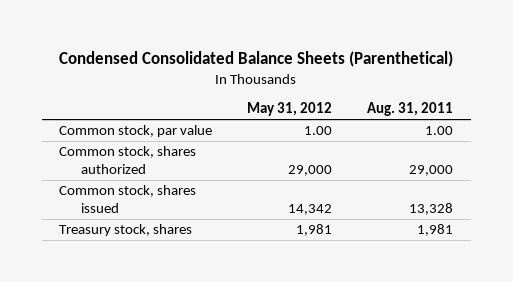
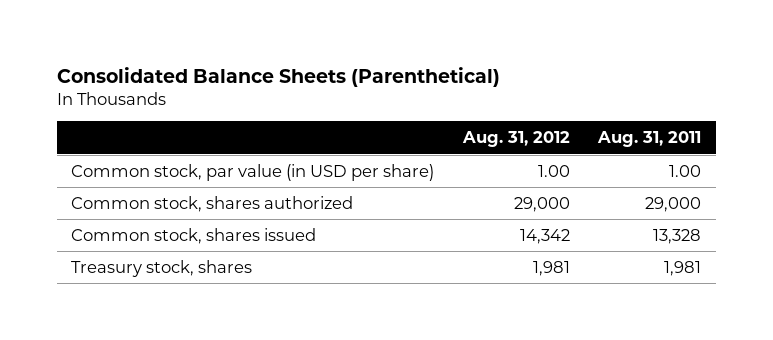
- Condensed Consolidated Balance Sheets (Parenthetical)
+ Consolidated Balance Sheets (Parenthetical)
- | May 31, 2012 | Aug. 31, 2011
+ | Aug. 31, 2012 | Aug. 31, 2011
- Common stock, par value | 1.00 | 1.00
+ Common stock, par value (in USD per share) | 1.00 | 1.00

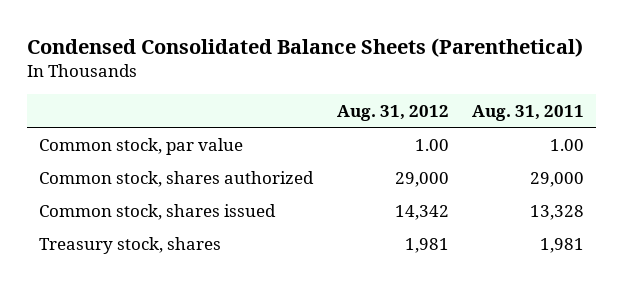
- Consolidated Balance Sheets (Parenthetical)
+ Condensed Consolidated Balance Sheets (Parenthetical)
- Common stock, par value (in USD per share) | 1.00 | 1.00
+ Common stock, par value | 1.00 | 1.00

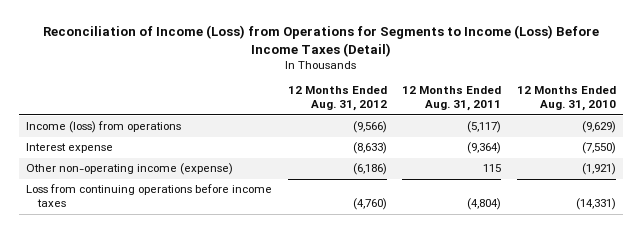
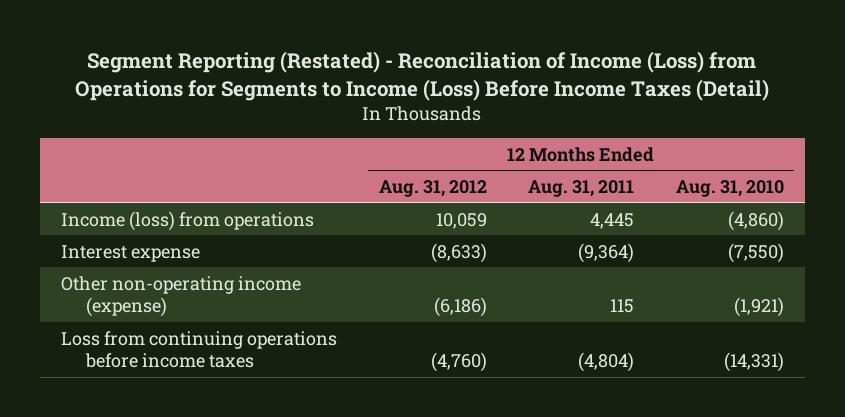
- Reconciliation of Income (Loss) from Operations for Segments to Income (Loss) Before Income Taxes (Detail)
+ Segment Reporting (Restated) - Reconciliation of Income (Loss) from Operations for Segments to Income (Loss) Before Income Taxes (Detail)
- Income (loss) from operations | (9,566) | (5,117) | (9,629)
+ Income (loss) from operations | 10,059 | 4,445 | (4,860)

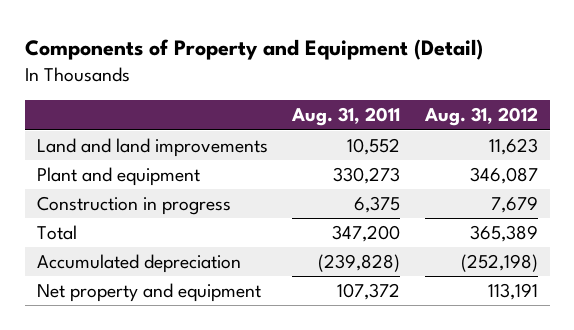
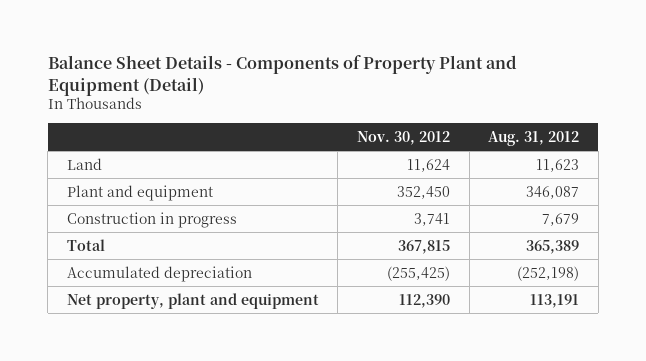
- Components of Property and Equipment (Detail)
+ Balance Sheet Details - Components of Property Plant and Equipment (Detail)
- | Aug. 31, 2011 | Aug. 31, 2012
+ | Nov. 30, 2012 | Aug. 31, 2012
- Land and land improvements | 10,552 | 11,623
+ Land | 11,624 | 11,623
- Net property and equipment | 107,372 | 113,191
+ Net property, plant and equipment | 112,390 | 113,191

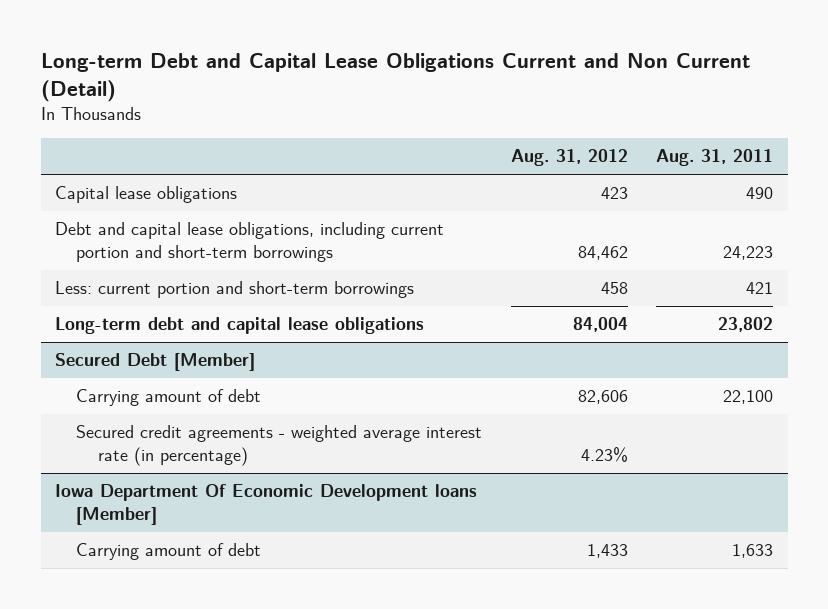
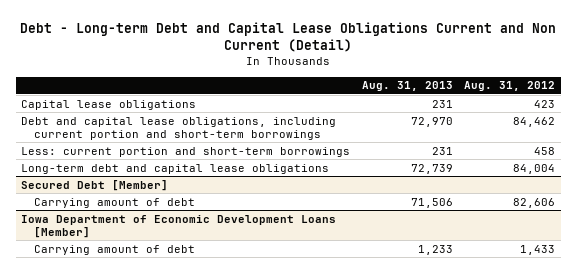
- Long-term Debt and Capital Lease Obligations Current and Non Current (Detail)
+ Debt - Long-term Debt and Capital Lease Obligations Current and Non Current (Detail)
- | Aug. 31, 2012 | Aug. 31, 2011
+ | Aug. 31, 2013 | Aug. 31, 2012
@ Secured Debt [Member]
- Secured credit agreements - weighted average interest rate (in percentage) | 4.23% |
- Iowa Department Of Economic Development loans [Member]
+ Iowa Department of Economic Development Loans [Member]

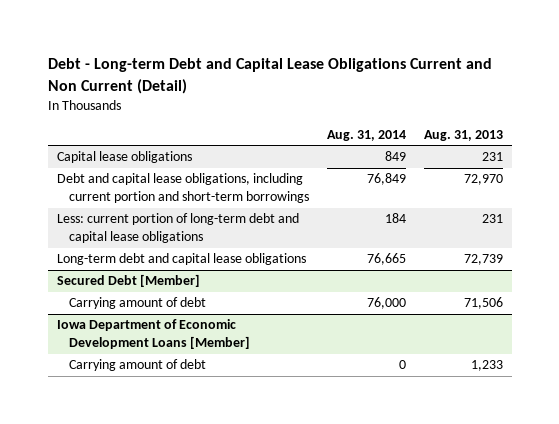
- | Aug. 31, 2013 | Aug. 31, 2012
+ | Aug. 31, 2014 | Aug. 31, 2013
- Less: current portion and short-term borrowings | 231 | 458
+ Less: current portion of long-term debt and capital lease obligations | 184 | 231

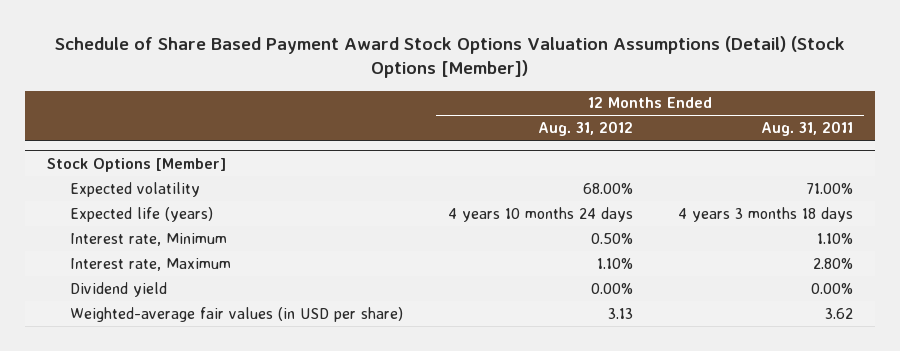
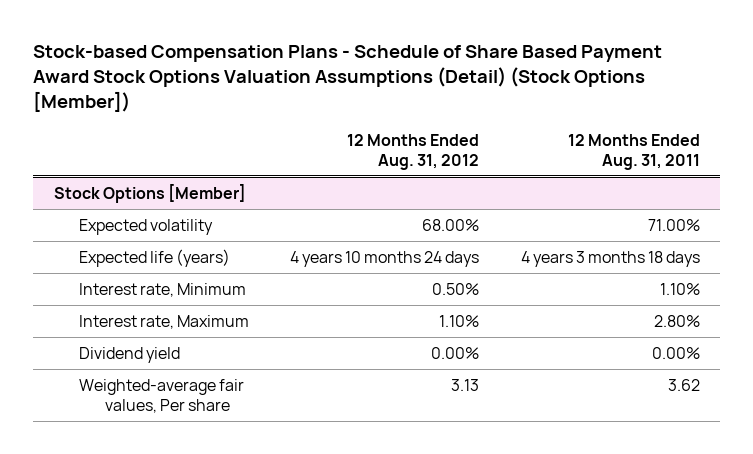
- Schedule of Share Based Payment Award Stock Options Valuation Assumptions (Detail) (Stock Options [Member])
+ Stock-based Compensation Plans - Schedule of Share Based Payment Award Stock Options Valuation Assumptions (Detail) (Stock Options [Member])
@ Stock Options [Member]
- Weighted-average fair values (in USD per share) | 3.13 | 3.62
+ Weighted-average fair values, Per share | 3.13 | 3.62

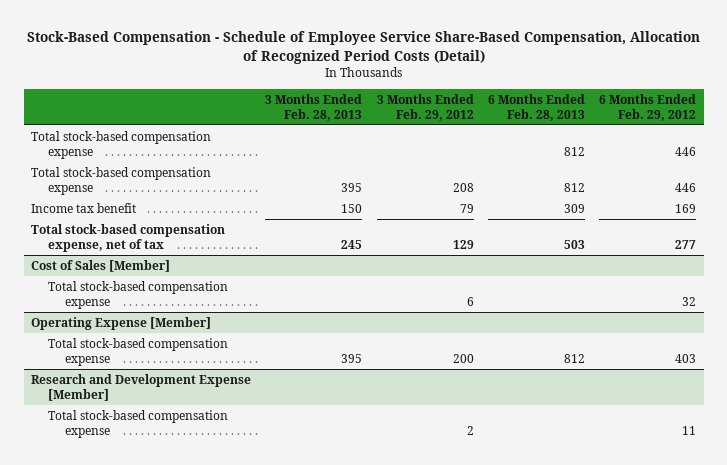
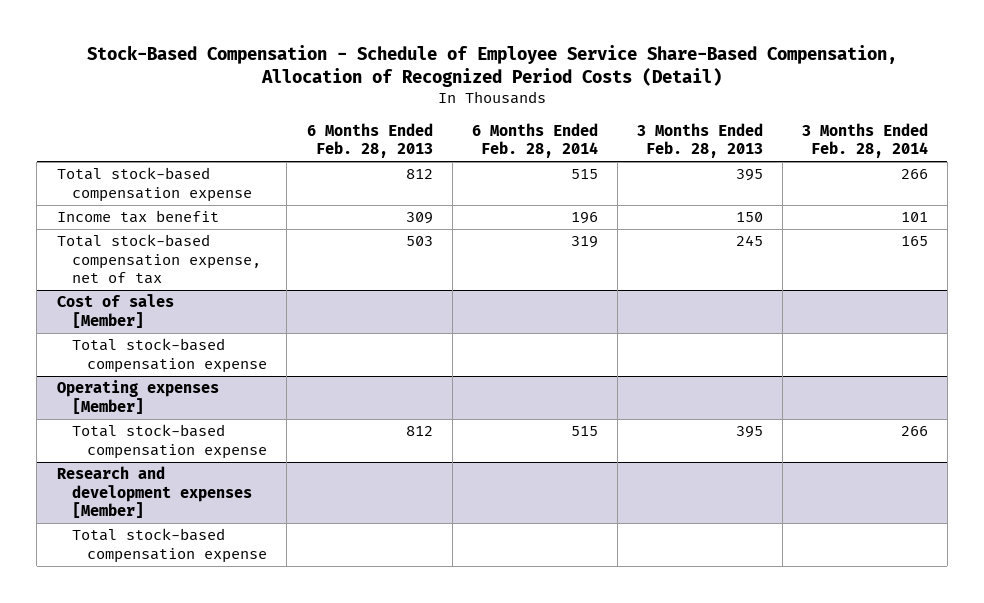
- | 3 Months Ended Feb. 28, 2013 | 3 Months Ended Feb. 29, 2012 | 6 Months Ended Feb. 28, 2013 | 6 Months Ended Feb. 29, 2012
+ | 6 Months Ended Feb. 28, 2013 | 6 Months Ended Feb. 28, 2014 | 3 Months Ended Feb. 28, 2013 | 3 Months Ended Feb. 28, 2014
- Total stock-based compensation expense | | | 812 | 446
- Cost of Sales [Member]
+ Cost of sales [Member]
- Operating Expense [Member]
+ Operating expenses [Member]
- Research and Development Expense [Member]
+ Research and development expenses [Member]

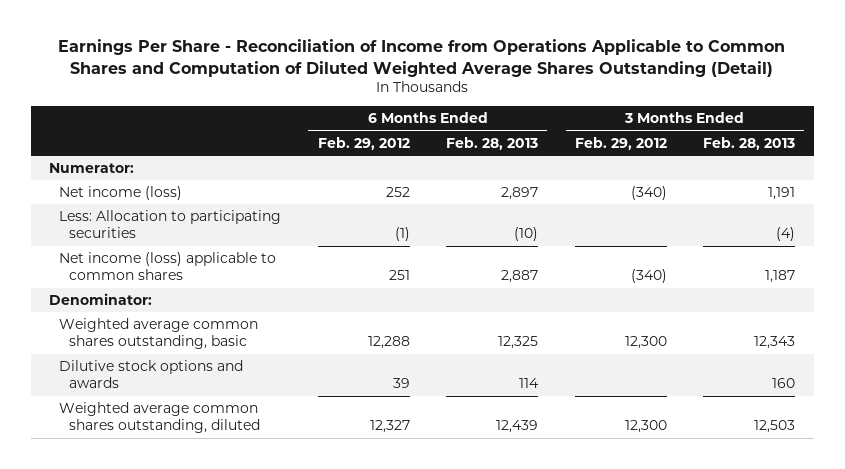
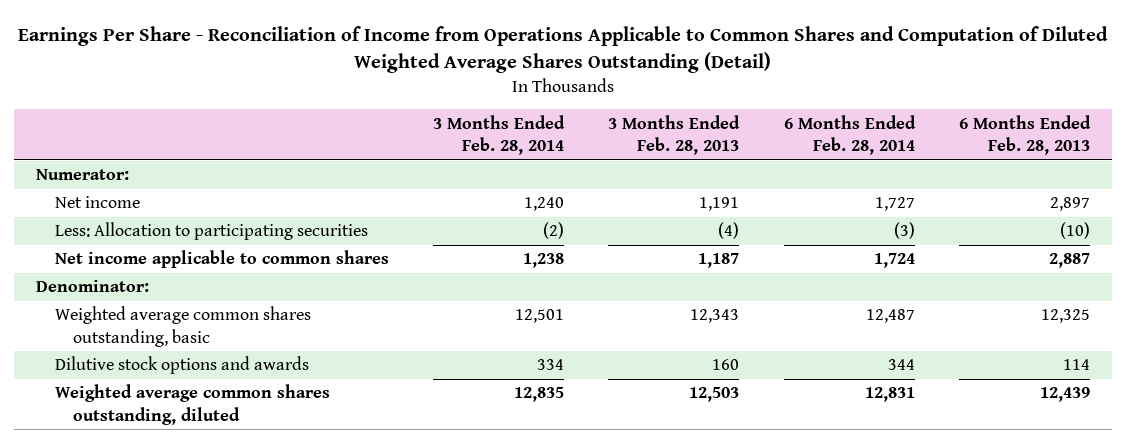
- | 6 Months Ended Feb. 29, 2012 | 6 Months Ended Feb. 28, 2013 | 3 Months Ended Feb. 29, 2012 | 3 Months Ended Feb. 28, 2013
+ | 3 Months Ended Feb. 28, 2014 | 3 Months Ended Feb. 28, 2013 | 6 Months Ended Feb. 28, 2014 | 6 Months Ended Feb. 28, 2013
- Net income (loss) | 252 | 2,897 | (340) | 1,191
+ Net income | 1,240 | 1,191 | 1,727 | 2,897
- Net income (loss) applicable to common shares | 251 | 2,887 | (340) | 1,187
+ Net income applicable to common shares | 1,238 | 1,187 | 1,724 | 2,887

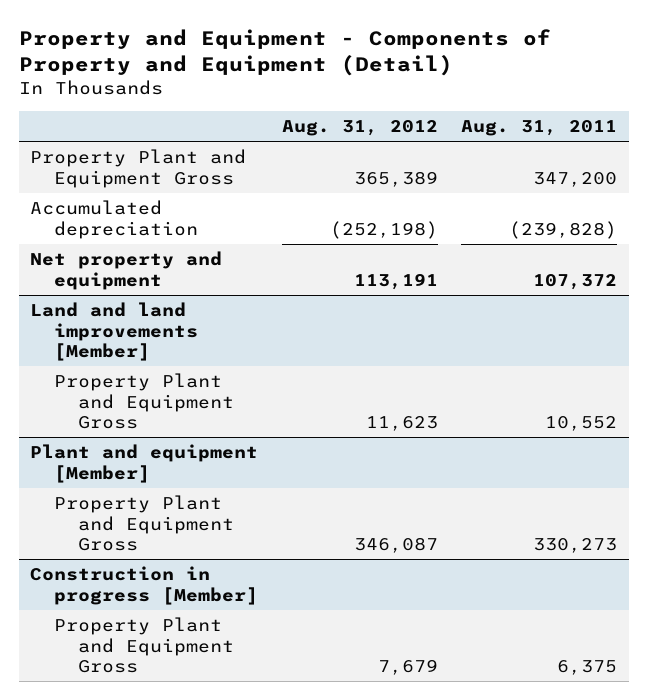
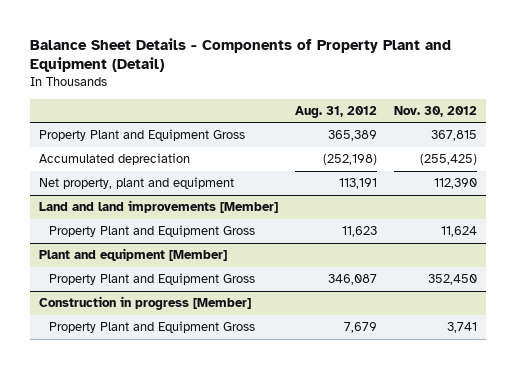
- Property and Equipment - Components of Property and Equipment (Detail)
+ Balance Sheet Details - Components of Property Plant and Equipment (Detail)
- | Aug. 31, 2012 | Aug. 31, 2011
+ | Aug. 31, 2012 | Nov. 30, 2012
- Net property and equipment | 113,191 | 107,372
+ Net property, plant and equipment | 113,191 | 112,390

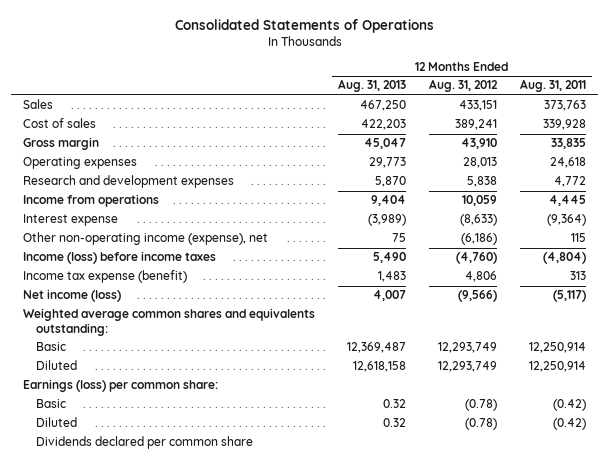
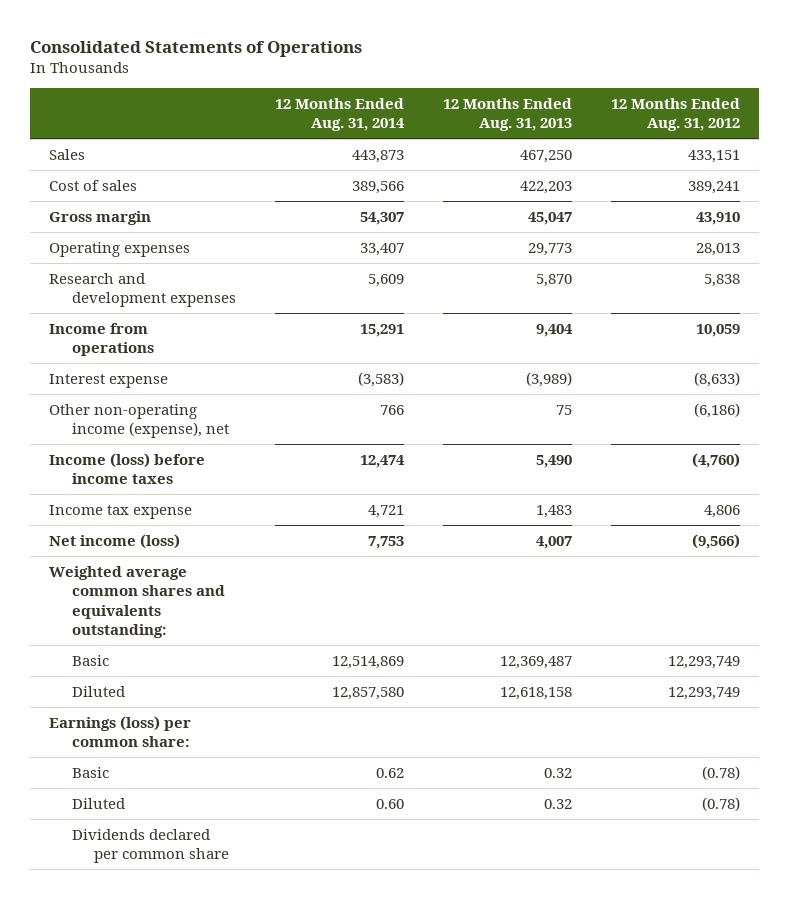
- | 12 Months Ended Aug. 31, 2013 | 12 Months Ended Aug. 31, 2012 | 12 Months Ended Aug. 31, 2011
+ | 12 Months Ended Aug. 31, 2014 | 12 Months Ended Aug. 31, 2013 | 12 Months Ended Aug. 31, 2012
- Income tax expense (benefit) | 1,483 | 4,806 | 313
+ Income tax expense | 4,721 | 1,483 | 4,806

